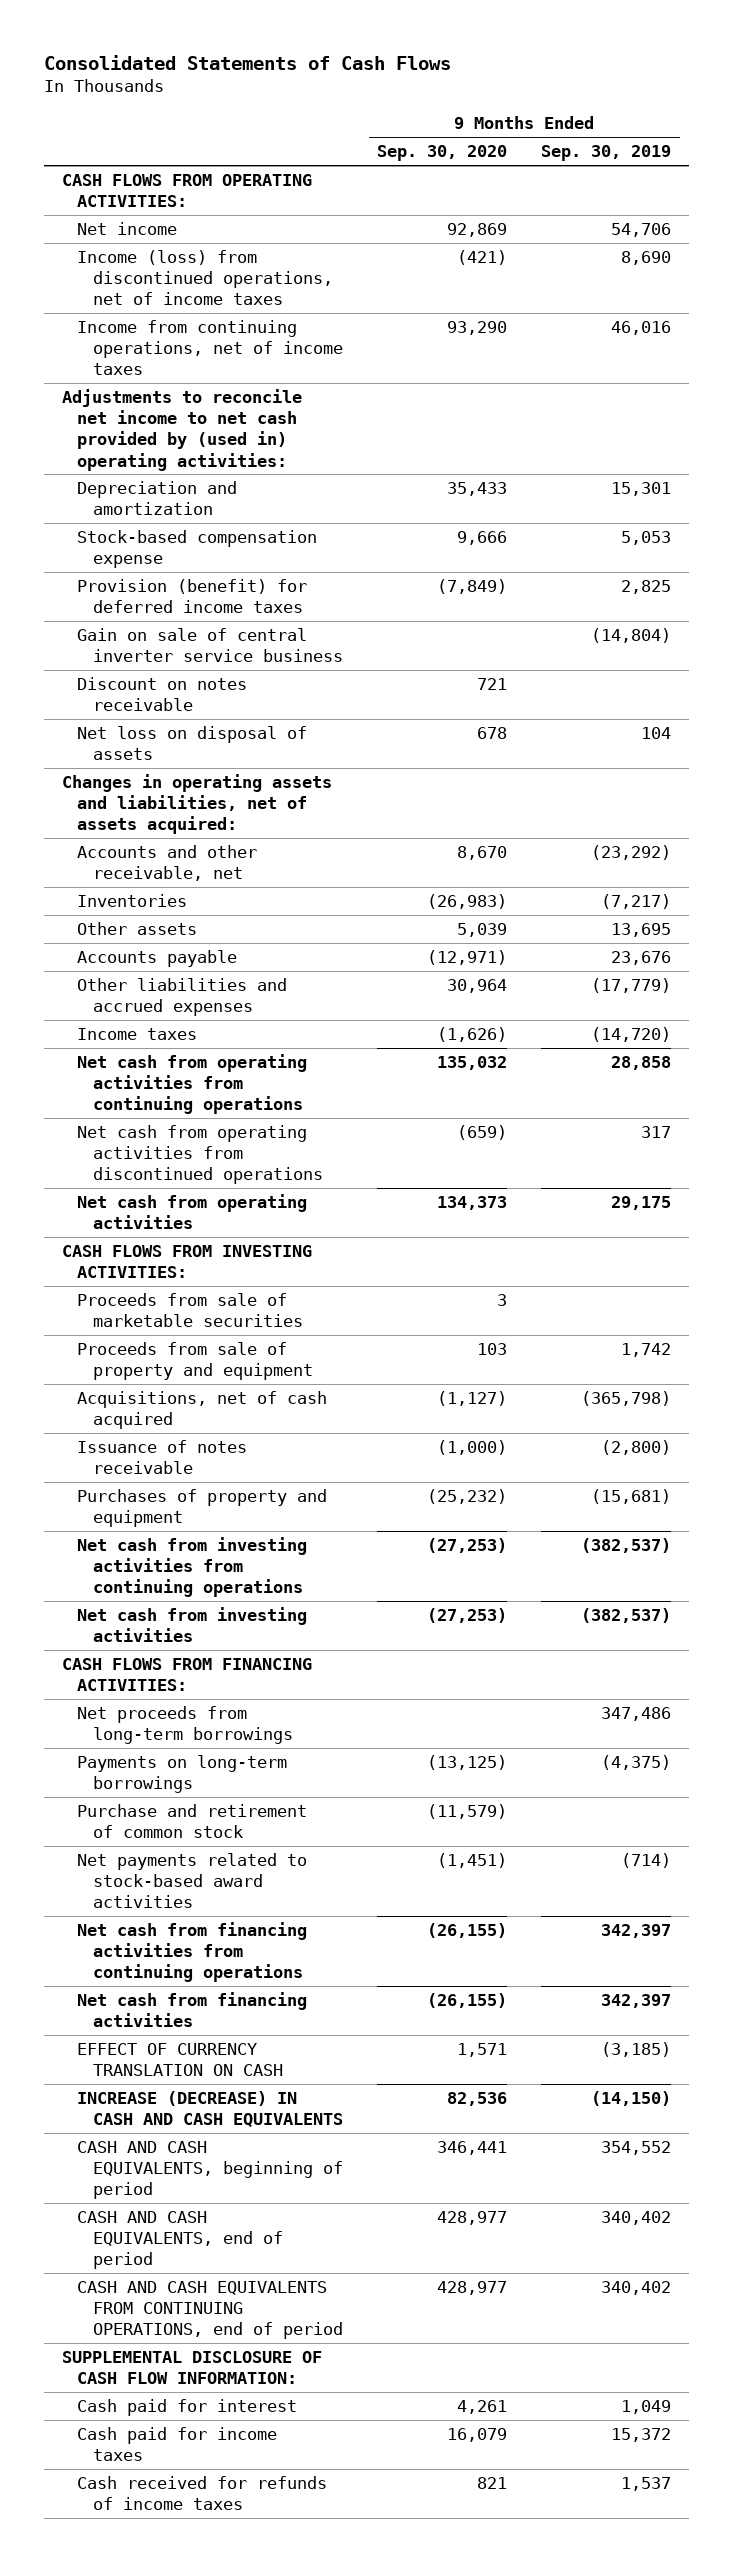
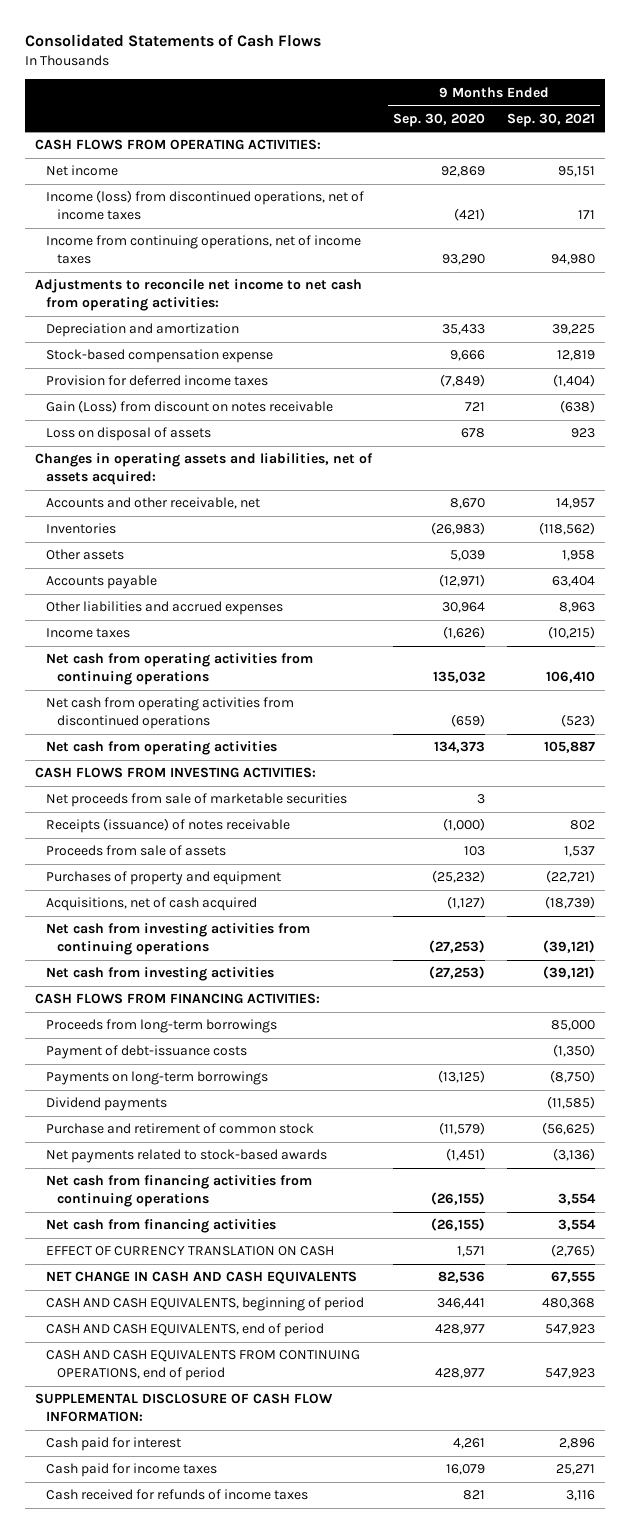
- | 9 Months Ended Sep. 30, 2020 | 9 Months Ended Sep. 30, 2019
+ | 9 Months Ended Sep. 30, 2020 | 9 Months Ended Sep. 30, 2021
- Adjustments to reconcile net income to net cash provided by (used in) operating activities:
+ Adjustments to reconcile net income to net cash from operating activities:
- Provision (benefit) for deferred income taxes | (7,849) | 2,825
- Gain on sale of central inverter service business | | (14,804)
- Discount on notes receivable | 721 |
- Net loss on disposal of assets | 678 | 104
+ Provision for deferred income taxes | (7,849) | (1,404)
+ Gain (Loss) from discount on notes receivable | 721 | (638)
+ Loss on disposal of assets | 678 | 923
- Proceeds from sale of marketable securities | 3 |
- Proceeds from sale of property and equipment | 103 | 1,742
- Issuance of notes receivable | (1,000) | (2,800)
+ Net proceeds from sale of marketable securities | 3 |
+ Receipts (issuance) of notes receivable | (1,000) | 802
+ Proceeds from sale of assets | 103 | 1,537
moved down: Acquisitions, net of cash acquired | (1,127) | (18,739)
- Net proceeds from long-term borrowings | | 347,486
+ Proceeds from long-term borrowings | | 85,000
+ Payment of debt-issuance costs | | (1,350)
+ Dividend payments | | (11,585)
- Net payments related to stock-based award activities | (1,451) | (714)
+ Net payments related to stock-based awards | (1,451) | (3,136)
- INCREASE (DECREASE) IN CASH AND CASH EQUIVALENTS | 82,536 | (14,150)
+ NET CHANGE IN CASH AND CASH EQUIVALENTS | 82,536 | 67,555

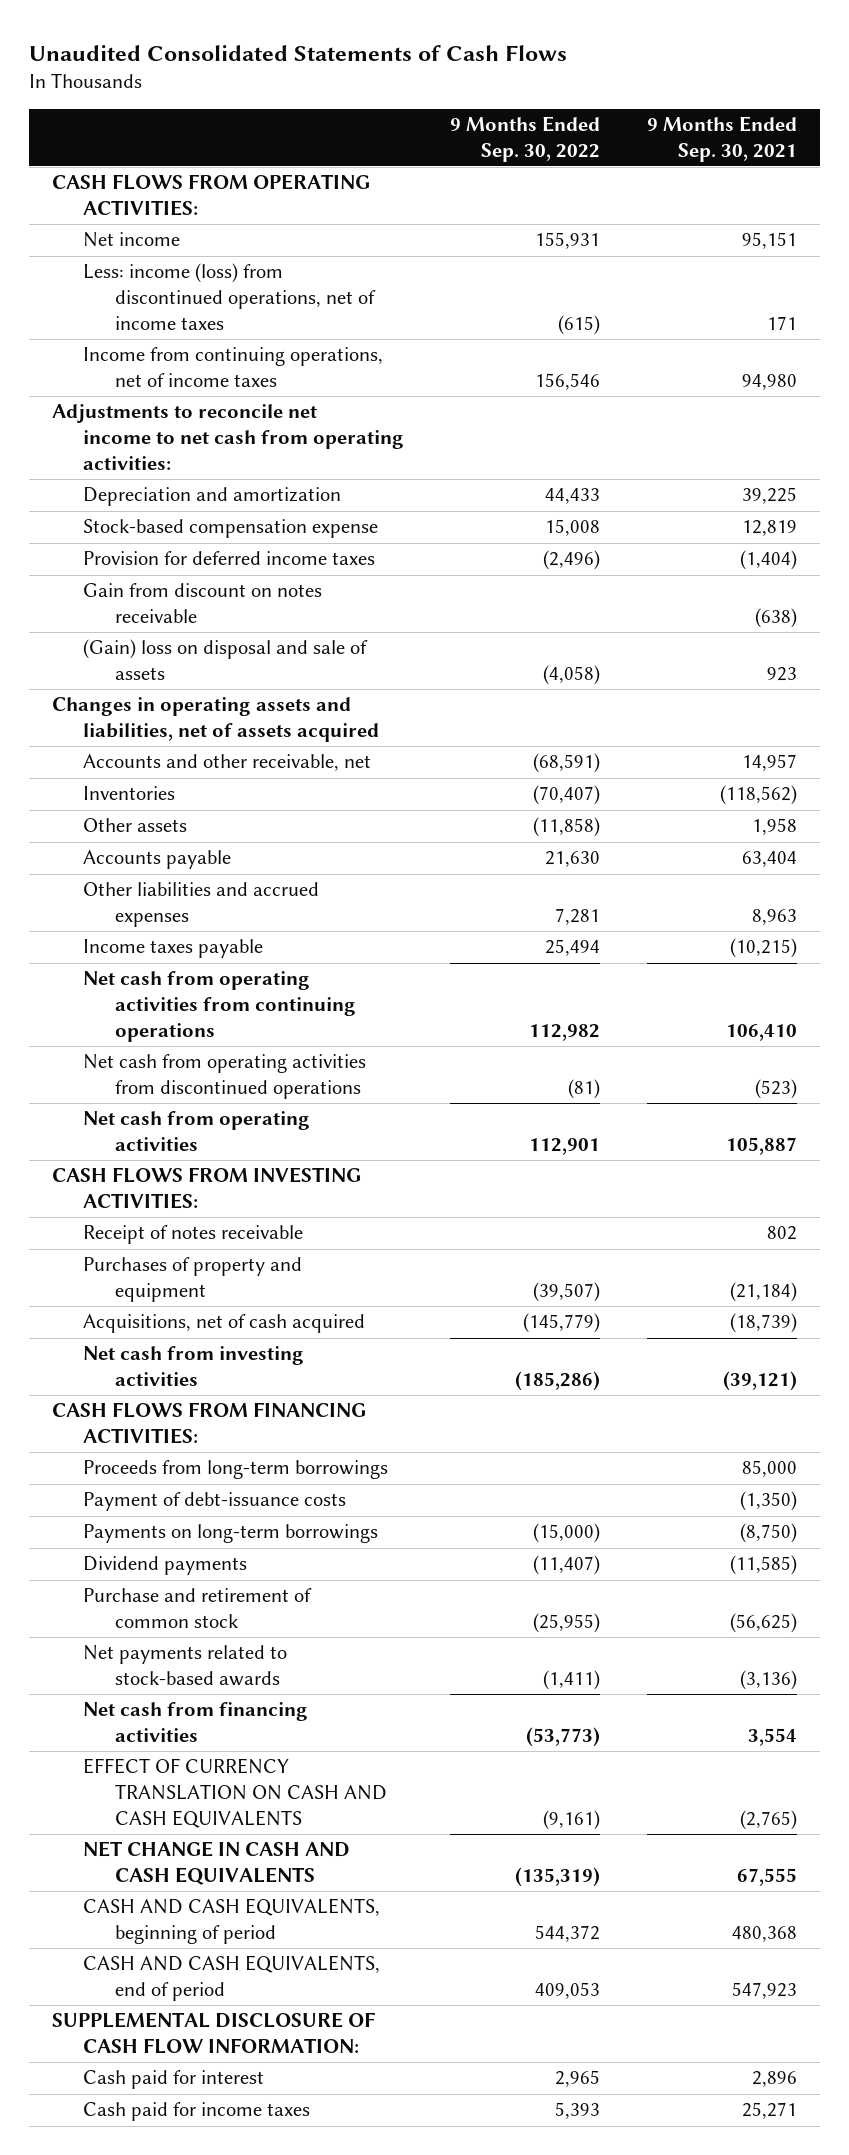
- Consolidated Statements of Cash Flows
+ Unaudited Consolidated Statements of Cash Flows
- | 9 Months Ended Sep. 30, 2020 | 9 Months Ended Sep. 30, 2021
+ | 9 Months Ended Sep. 30, 2022 | 9 Months Ended Sep. 30, 2021
- Income (loss) from discontinued operations, net of income taxes | (421) | 171
+ Less: income (loss) from discontinued operations, net of income taxes | (615) | 171
- Gain (Loss) from discount on notes receivable | 721 | (638)
- Loss on disposal of assets | 678 | 923
- Changes in operating assets and liabilities, net of assets acquired:
+ Gain from discount on notes receivable | | (638)
+ (Gain) loss on disposal and sale of assets | (4,058) | 923
+ Changes in operating assets and liabilities, net of assets acquired
- Income taxes | (1,626) | (10,215)
+ Income taxes payable | 25,494 | (10,215)
- Net proceeds from sale of marketable securities | 3 |
- Receipts (issuance) of notes receivable | (1,000) | 802
- Proceeds from sale of assets | 103 | 1,537
- Purchases of property and equipment | (25,232) | (22,721)
+ Receipt of notes receivable | | 802
+ Purchases of property and equipment | (39,507) | (21,184)
- Net cash from investing activities from continuing operations | (27,253) | (39,121)
- Net cash from financing activities from continuing operations | (26,155) | 3,554
- EFFECT OF CURRENCY TRANSLATION ON CASH | 1,571 | (2,765)
+ EFFECT OF CURRENCY TRANSLATION ON CASH AND CASH EQUIVALENTS | (9,161) | (2,765)
- CASH AND CASH EQUIVALENTS FROM CONTINUING OPERATIONS, end of period | 428,977 | 547,923
- Cash received for refunds of income taxes | 821 | 3,116

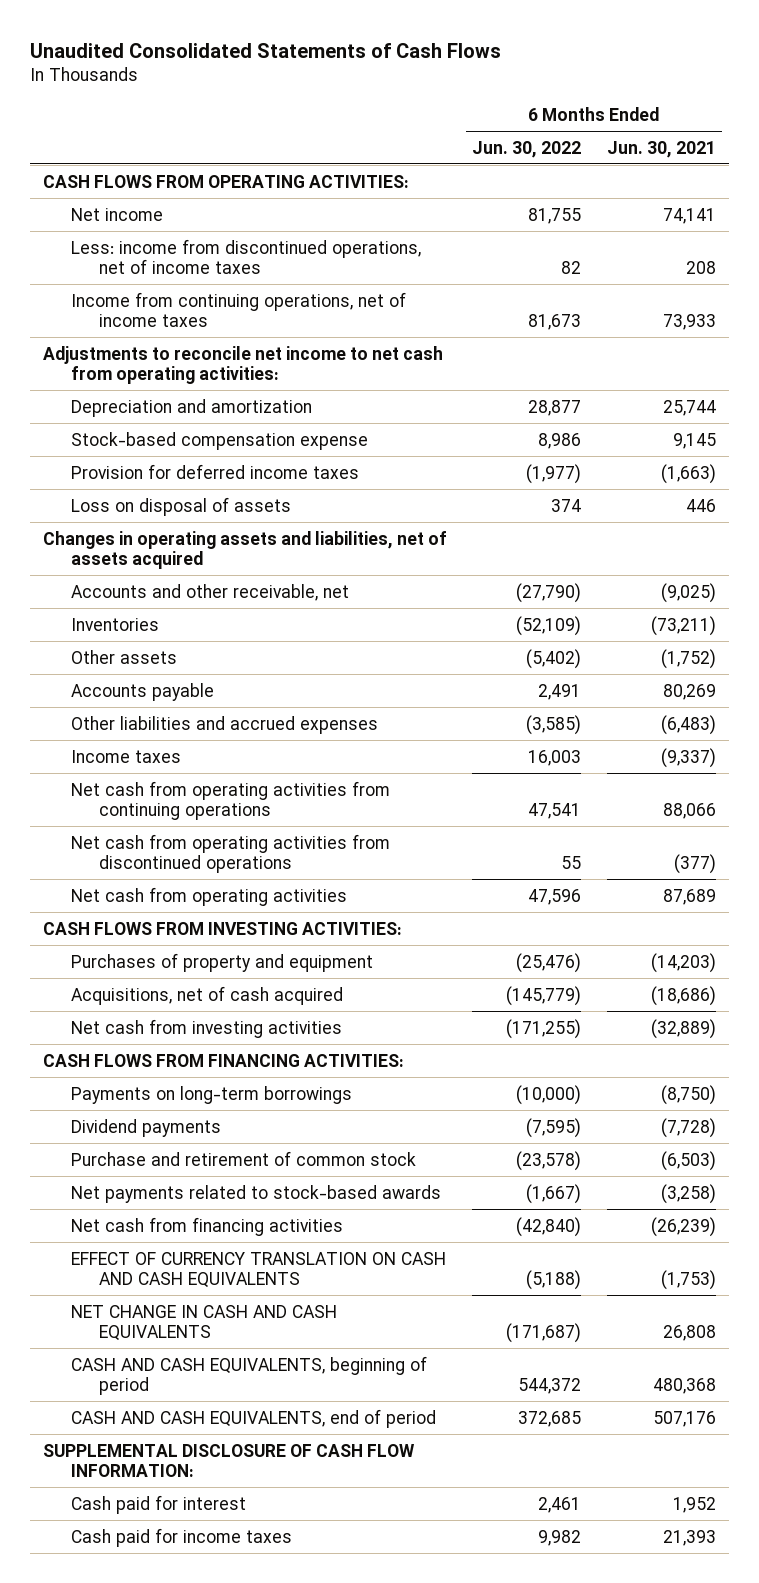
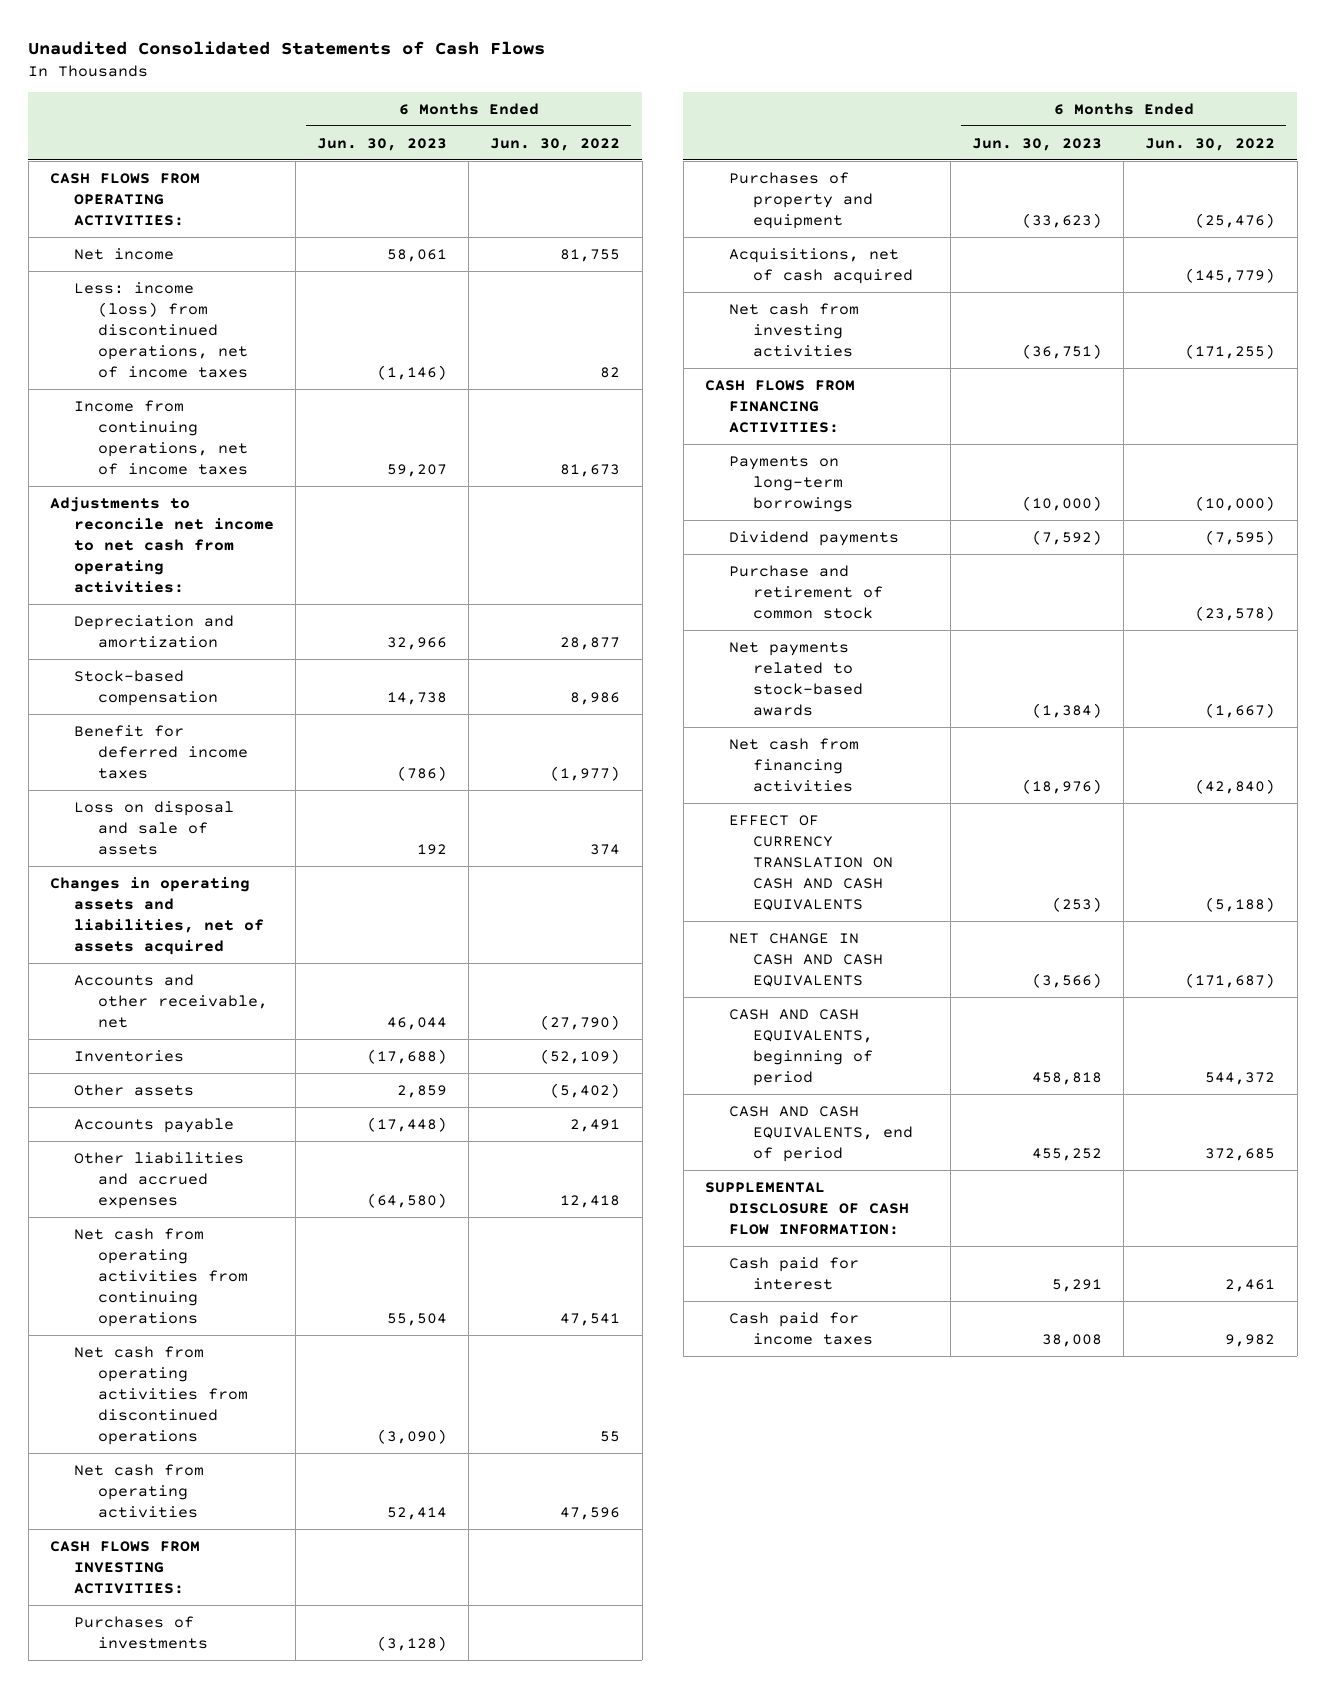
- | 6 Months Ended Jun. 30, 2022 | 6 Months Ended Jun. 30, 2021
+ | 6 Months Ended Jun. 30, 2023 | 6 Months Ended Jun. 30, 2022
- Less: income from discontinued operations, net of income taxes | 82 | 208
+ Less: income (loss) from discontinued operations, net of income taxes | (1,146) | 82
- Stock-based compensation expense | 8,986 | 9,145
- Provision for deferred income taxes | (1,977) | (1,663)
- Loss on disposal of assets | 374 | 446
+ Stock-based compensation | 14,738 | 8,986
+ Benefit for deferred income taxes | (786) | (1,977)
+ Loss on disposal and sale of assets | 192 | 374
- Other liabilities and accrued expenses | (3,585) | (6,483)
- Income taxes | 16,003 | (9,337)
+ Other liabilities and accrued expenses | (64,580) | 12,418
+ Purchases of investments | (3,128) |

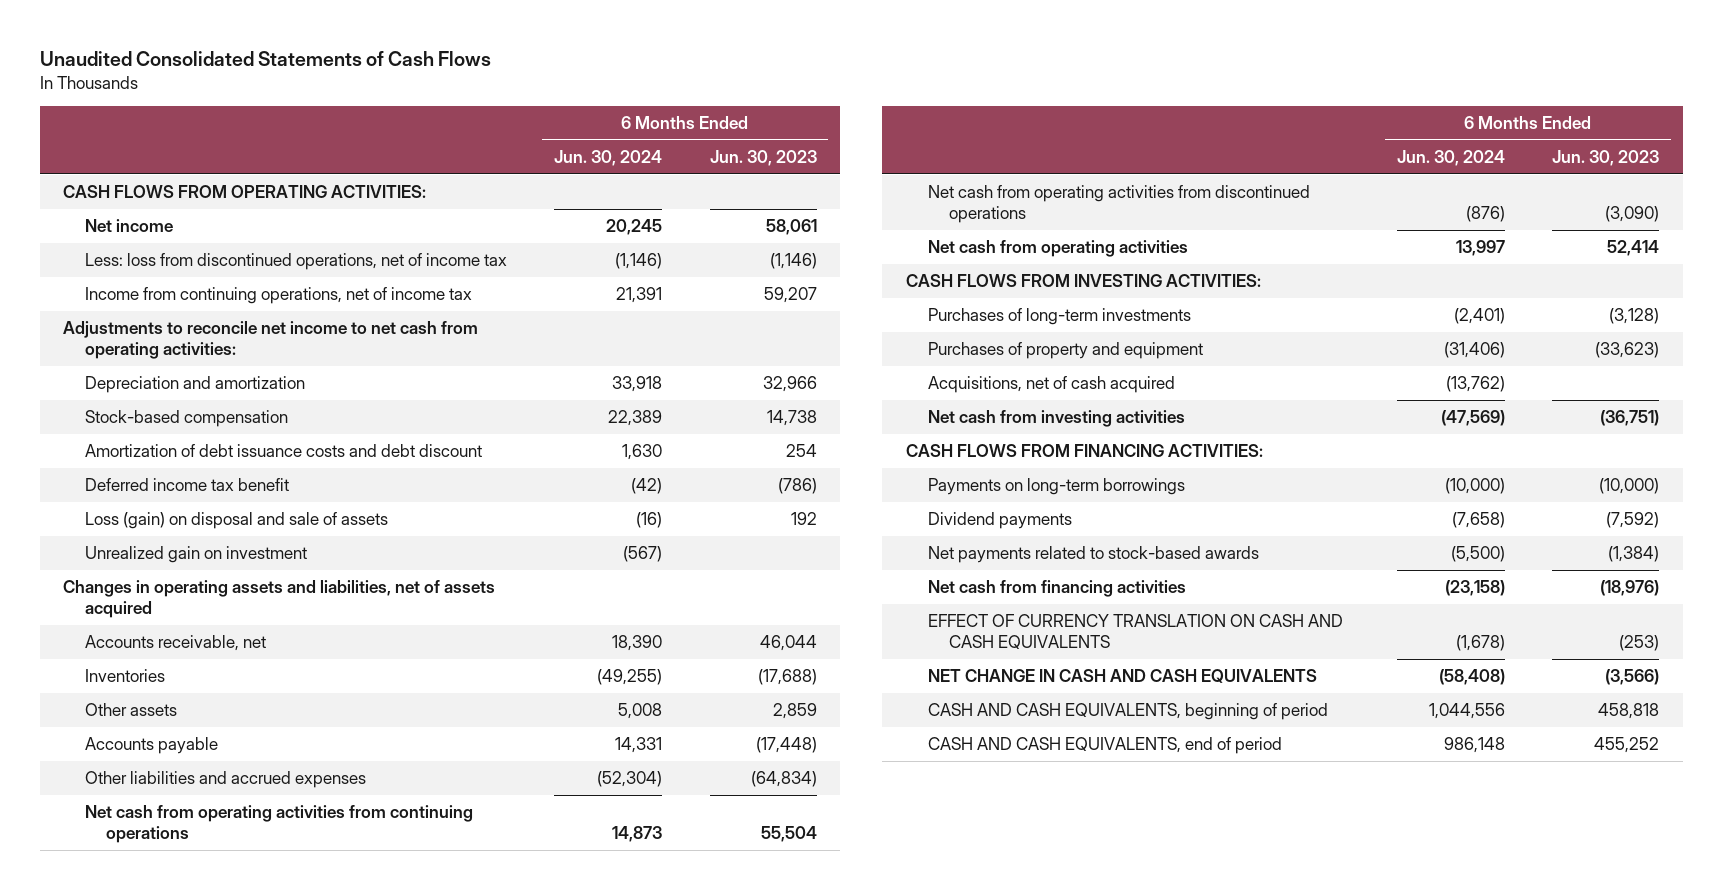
- | 6 Months Ended Jun. 30, 2023 | 6 Months Ended Jun. 30, 2022
+ | 6 Months Ended Jun. 30, 2024 | 6 Months Ended Jun. 30, 2023
- Less: income (loss) from discontinued operations, net of income taxes | (1,146) | 82
- Income from continuing operations, net of income taxes | 59,207 | 81,673
+ Less: loss from discontinued operations, net of income tax | (1,146) | (1,146)
+ Income from continuing operations, net of income tax | 21,391 | 59,207
- Benefit for deferred income taxes | (786) | (1,977)
- Loss on disposal and sale of assets | 192 | 374
+ Amortization of debt issuance costs and debt discount | 1,630 | 254
+ Deferred income tax benefit | (42) | (786)
+ Loss (gain) on disposal and sale of assets | (16) | 192
+ Unrealized gain on investment | (567) |
- Accounts and other receivable, net | 46,044 | (27,790)
+ Accounts receivable, net | 18,390 | 46,044
- Other liabilities and accrued expenses | (64,580) | 12,418
+ Other liabilities and accrued expenses | (52,304) | (64,834)
- Purchases of investments | (3,128) |
+ Purchases of long-term investments | (2,401) | (3,128)
- Purchase and retirement of common stock | | (23,578)
- SUPPLEMENTAL DISCLOSURE OF CASH FLOW INFORMATION:
- Cash paid for interest | 5,291 | 2,461
- Cash paid for income taxes | 38,008 | 9,982

